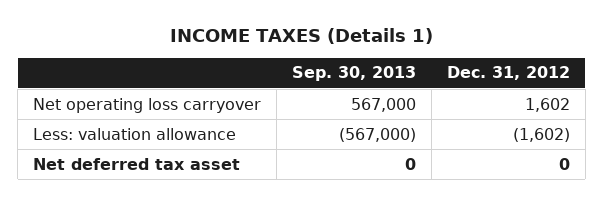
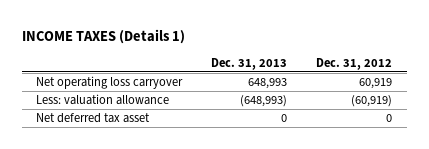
- | Sep. 30, 2013 | Dec. 31, 2012
+ | Dec. 31, 2013 | Dec. 31, 2012
- Net operating loss carryover | 567,000 | 1,602
- Less: valuation allowance | (567,000) | (1,602)
+ Net operating loss carryover | 648,993 | 60,919
+ Less: valuation allowance | (648,993) | (60,919)

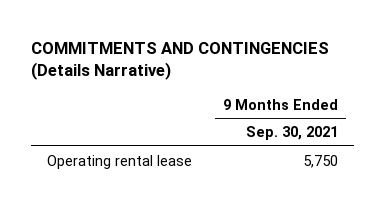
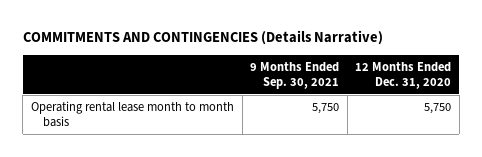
- | 9 Months Ended Sep. 30, 2021
+ | 9 Months Ended Sep. 30, 2021 | 12 Months Ended Dec. 31, 2020
- Operating rental lease | 5,750
+ Operating rental lease month to month basis | 5,750 | 5,750

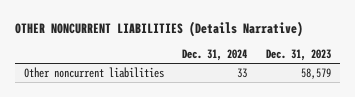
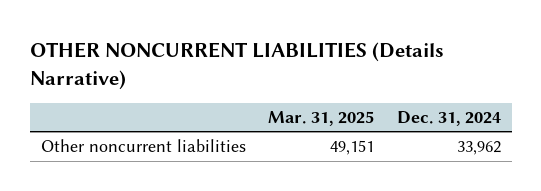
- | Dec. 31, 2024 | Dec. 31, 2023
+ | Mar. 31, 2025 | Dec. 31, 2024
- Other noncurrent liabilities | 33 | 58,579
+ Other noncurrent liabilities | 49,151 | 33,962

